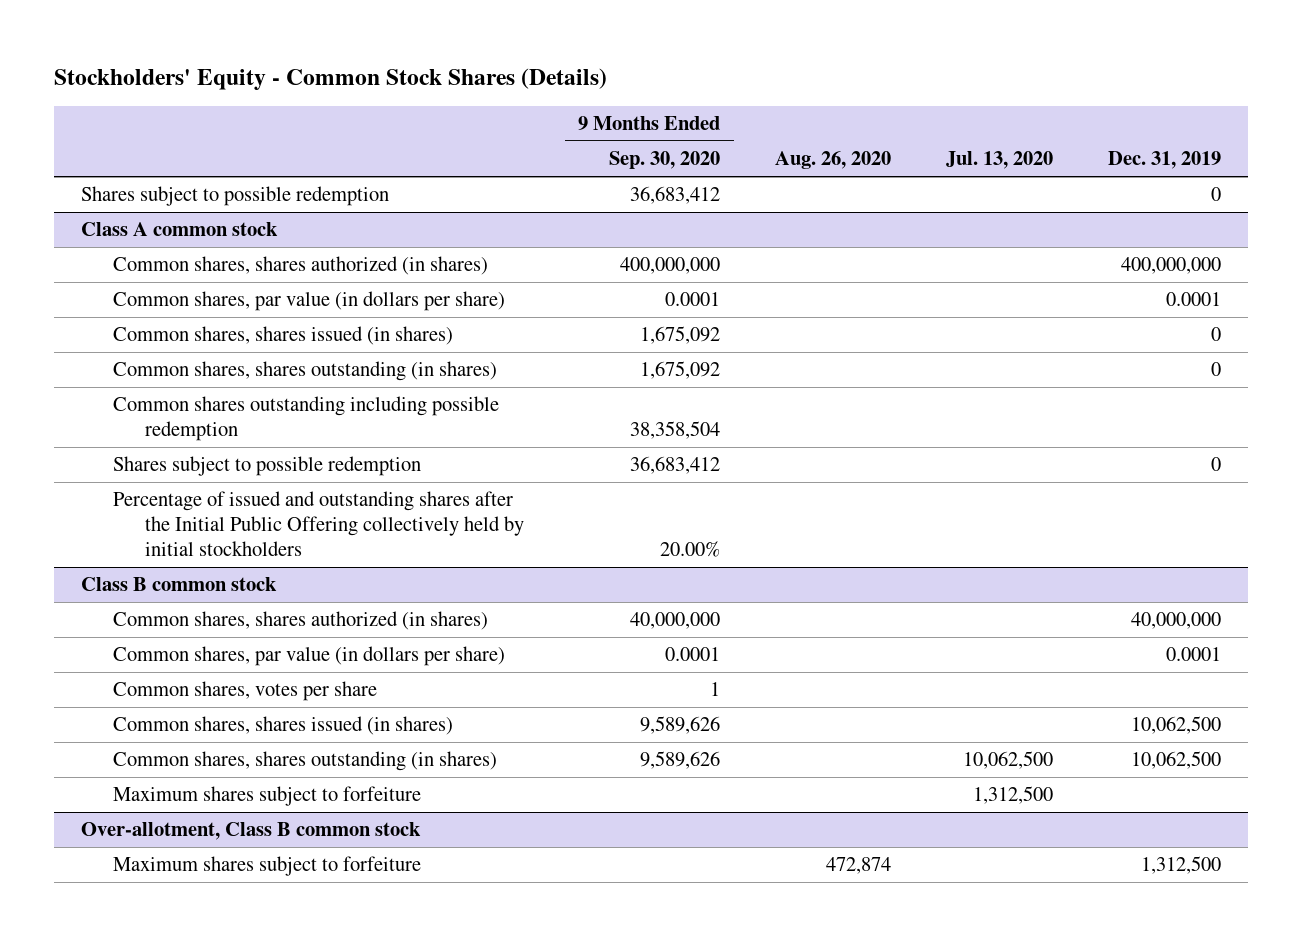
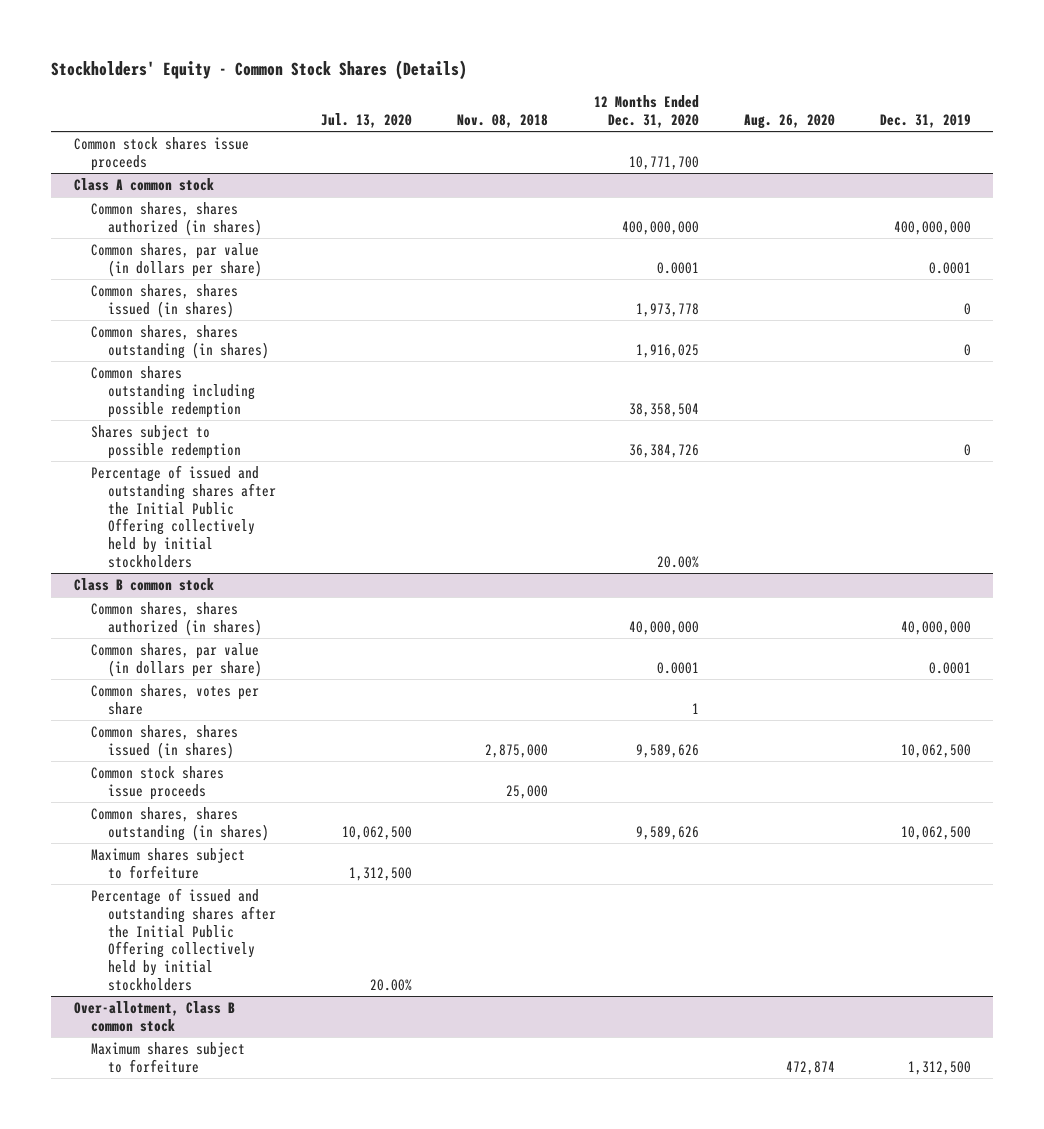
- | 9 Months Ended Sep. 30, 2020 | Aug. 26, 2020 | Jul. 13, 2020 | Dec. 31, 2019
+ | Jul. 13, 2020 | Nov. 08, 2018 | 12 Months Ended Dec. 31, 2020 | Aug. 26, 2020 | Dec. 31, 2019
- Shares subject to possible redemption | 36,683,412 | | | 0
+ Common stock shares issue proceeds | | | 10,771,700 | |
@ Class B common stock
+ Common stock shares issue proceeds | | 25,000 | | |
+ Percentage of issued and outstanding shares after the Initial Public Offering collectively held by initial stockholders | 20.00% | | | |

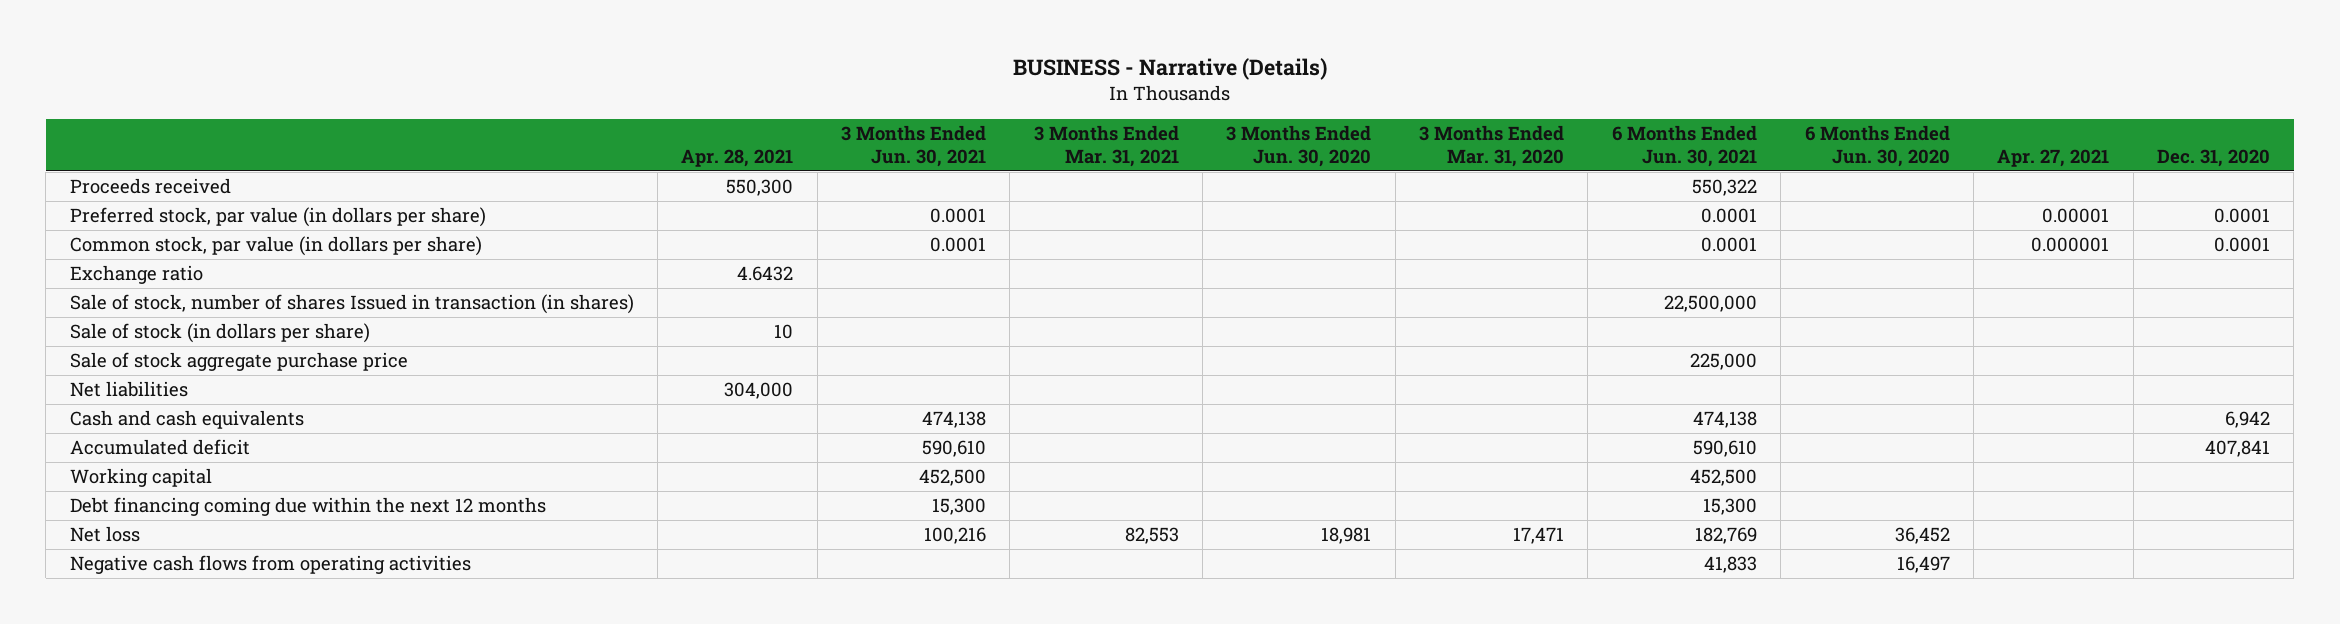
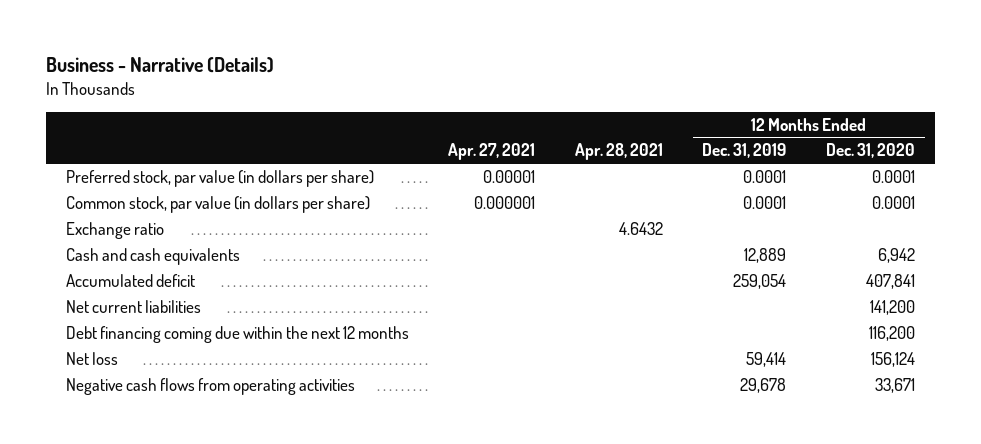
- BUSINESS - Narrative (Details)
+ Business - Narrative (Details)
- | Apr. 28, 2021 | 3 Months Ended Jun. 30, 2021 | 3 Months Ended Mar. 31, 2021 | 3 Months Ended Jun. 30, 2020 | 3 Months Ended Mar. 31, 2020 | 6 Months Ended Jun. 30, 2021 | 6 Months Ended Jun. 30, 2020 | Apr. 27, 2021 | Dec. 31, 2020
+ | Apr. 27, 2021 | Apr. 28, 2021 | 12 Months Ended Dec. 31, 2019 | 12 Months Ended Dec. 31, 2020
- Proceeds received | 550,300 | | | | | 550,322 | | |
- Sale of stock, number of shares Issued in transaction (in shares) | | | | | | 22,500,000 | | |
- Sale of stock (in dollars per share) | 10 | | | | | | | |
- Sale of stock aggregate purchase price | | | | | | 225,000 | | |
- Net liabilities | 304,000 | | | | | | | |
- Working capital | | 452,500 | | | | 452,500 | | |
+ Net current liabilities | | | | 141,200

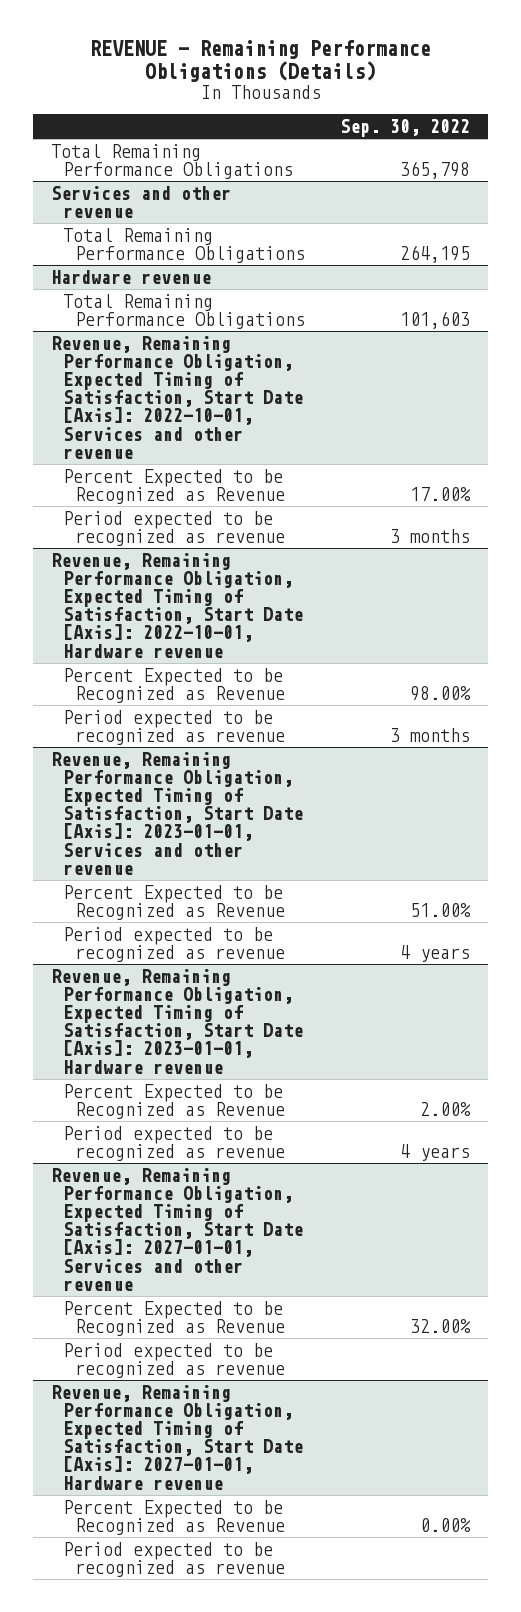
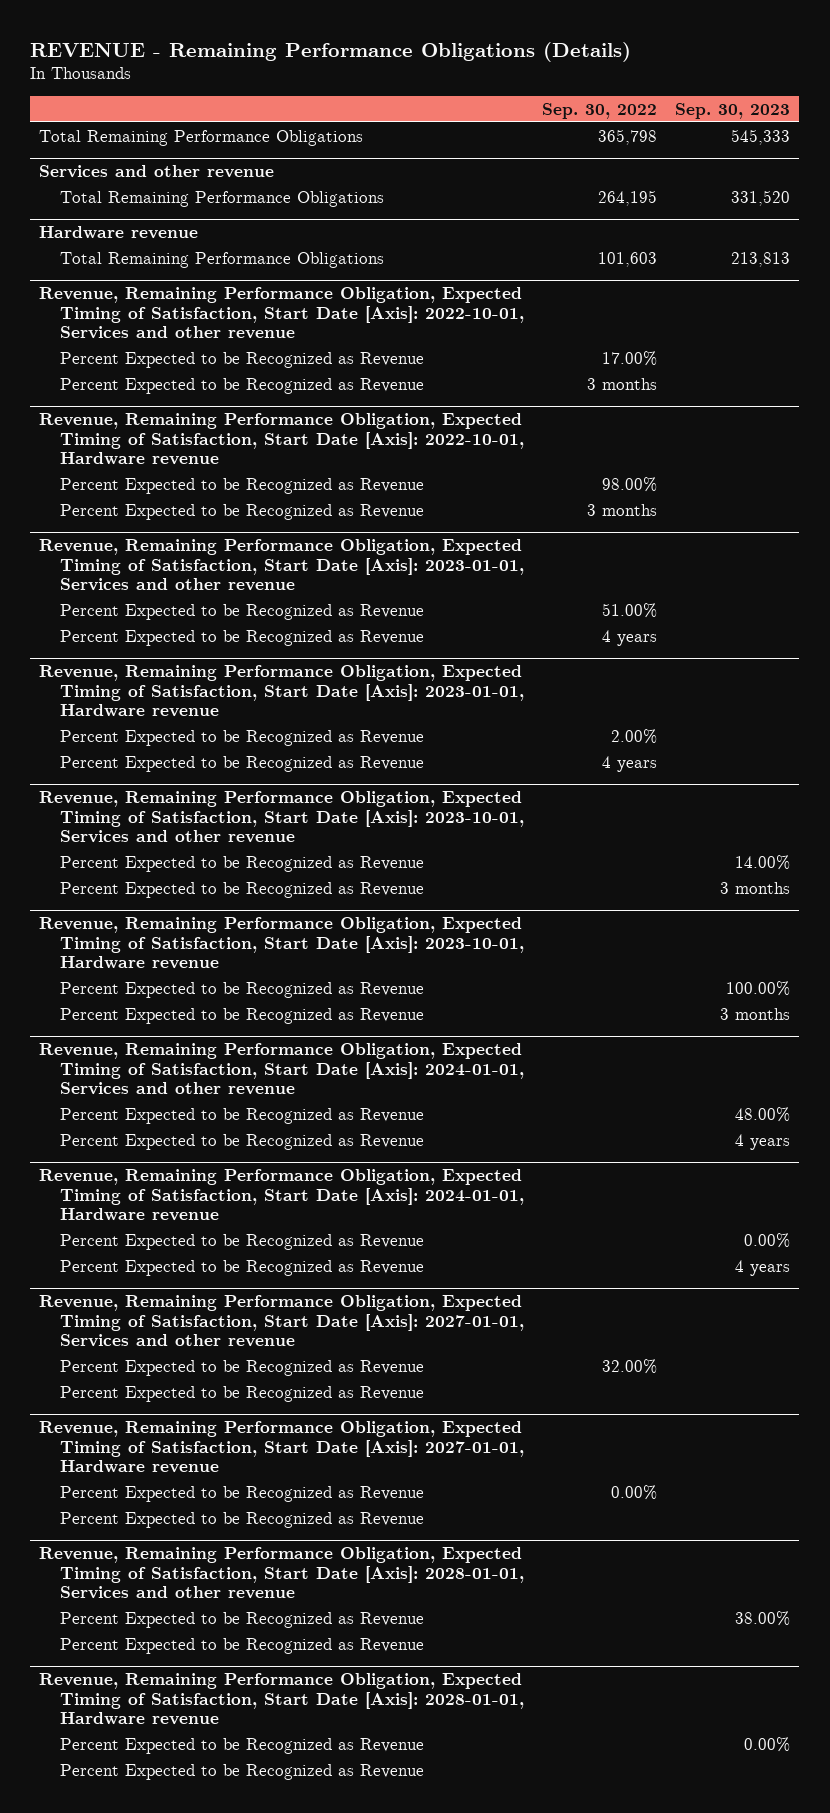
- | Sep. 30, 2022
+ | Sep. 30, 2022 | Sep. 30, 2023
@ Revenue, Remaining Performance Obligation, Expected Timing of Satisfaction, Start Date [Axis]: 2022-10-01, Services and other revenue
- Period expected to be recognized as revenue | 3 months
+ Percent Expected to be Recognized as Revenue | 3 months |
@ Revenue, Remaining Performance Obligation, Expected Timing of Satisfaction, Start Date [Axis]: 2022-10-01, Hardware revenue
- Period expected to be recognized as revenue | 3 months
+ Percent Expected to be Recognized as Revenue | 3 months |
@ Revenue, Remaining Performance Obligation, Expected Timing of Satisfaction, Start Date [Axis]: 2023-01-01, Services and other revenue
- Period expected to be recognized as revenue | 4 years
+ Percent Expected to be Recognized as Revenue | 4 years |
@ Revenue, Remaining Performance Obligation, Expected Timing of Satisfaction, Start Date [Axis]: 2023-01-01, Hardware revenue
- Period expected to be recognized as revenue | 4 years
+ Percent Expected to be Recognized as Revenue | 4 years |
+ Revenue, Remaining Performance Obligation, Expected Timing of Satisfaction, Start Date [Axis]: 2023-10-01, Services and other revenue
+ Percent Expected to be Recognized as Revenue | | 14.00%
+ Percent Expected to be Recognized as Revenue | | 3 months
+ Revenue, Remaining Performance Obligation, Expected Timing of Satisfaction, Start Date [Axis]: 2023-10-01, Hardware revenue
+ Percent Expected to be Recognized as Revenue | | 100.00%
+ Percent Expected to be Recognized as Revenue | | 3 months
+ Revenue, Remaining Performance Obligation, Expected Timing of Satisfaction, Start Date [Axis]: 2024-01-01, Services and other revenue
+ Percent Expected to be Recognized as Revenue | | 48.00%
+ Percent Expected to be Recognized as Revenue | | 4 years
+ Revenue, Remaining Performance Obligation, Expected Timing of Satisfaction, Start Date [Axis]: 2024-01-01, Hardware revenue
+ Percent Expected to be Recognized as Revenue | | 0.00%
+ Percent Expected to be Recognized as Revenue | | 4 years
@ Revenue, Remaining Performance Obligation, Expected Timing of Satisfaction, Start Date [Axis]: 2027-01-01, Services and other revenue
- Period expected to be recognized as revenue
+ Percent Expected to be Recognized as Revenue
@ Revenue, Remaining Performance Obligation, Expected Timing of Satisfaction, Start Date [Axis]: 2027-01-01, Hardware revenue
- Period expected to be recognized as revenue
+ Percent Expected to be Recognized as Revenue
+ Revenue, Remaining Performance Obligation, Expected Timing of Satisfaction, Start Date [Axis]: 2028-01-01, Services and other revenue
+ Percent Expected to be Recognized as Revenue | | 38.00%
+ Percent Expected to be Recognized as Revenue
+ Revenue, Remaining Performance Obligation, Expected Timing of Satisfaction, Start Date [Axis]: 2028-01-01, Hardware revenue
+ Percent Expected to be Recognized as Revenue | | 0.00%
+ Percent Expected to be Recognized as Revenue

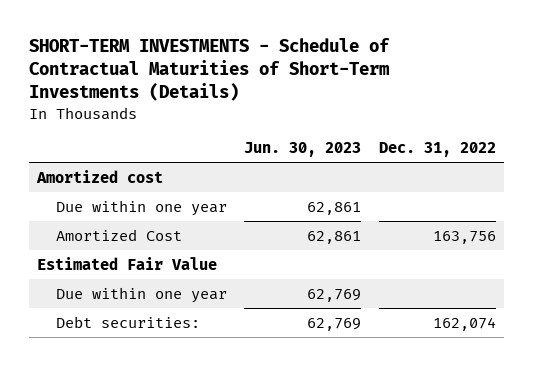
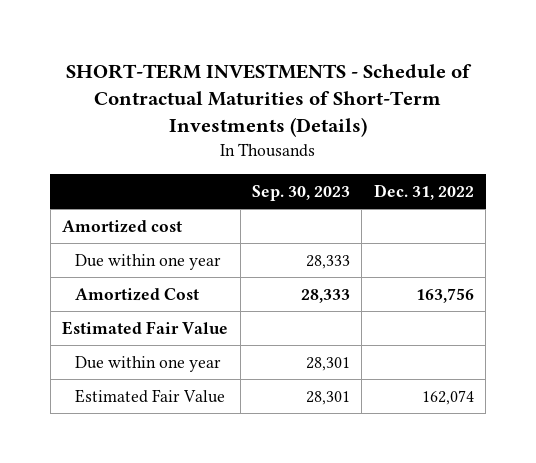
- | Jun. 30, 2023 | Dec. 31, 2022
+ | Sep. 30, 2023 | Dec. 31, 2022
- Debt securities: | 62,769 | 162,074
+ Estimated Fair Value | 28,301 | 162,074

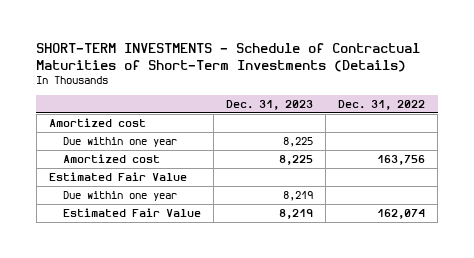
- | Sep. 30, 2023 | Dec. 31, 2022
+ | Dec. 31, 2023 | Dec. 31, 2022
- Amortized Cost | 28,333 | 163,756
+ Amortized cost | 8,225 | 163,756

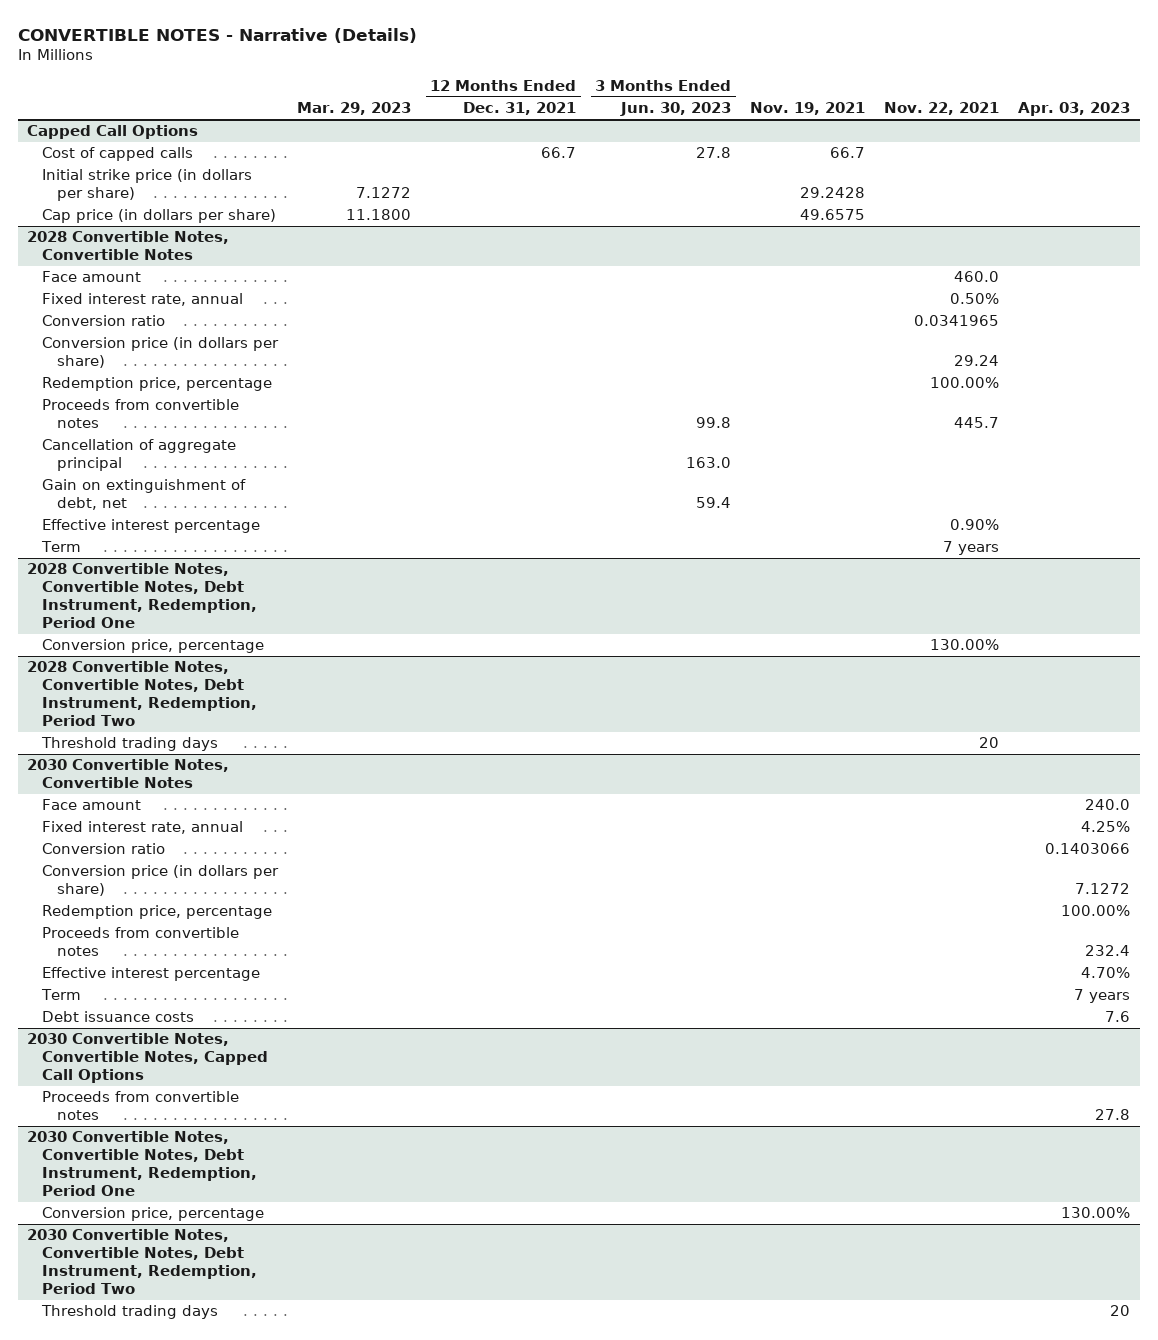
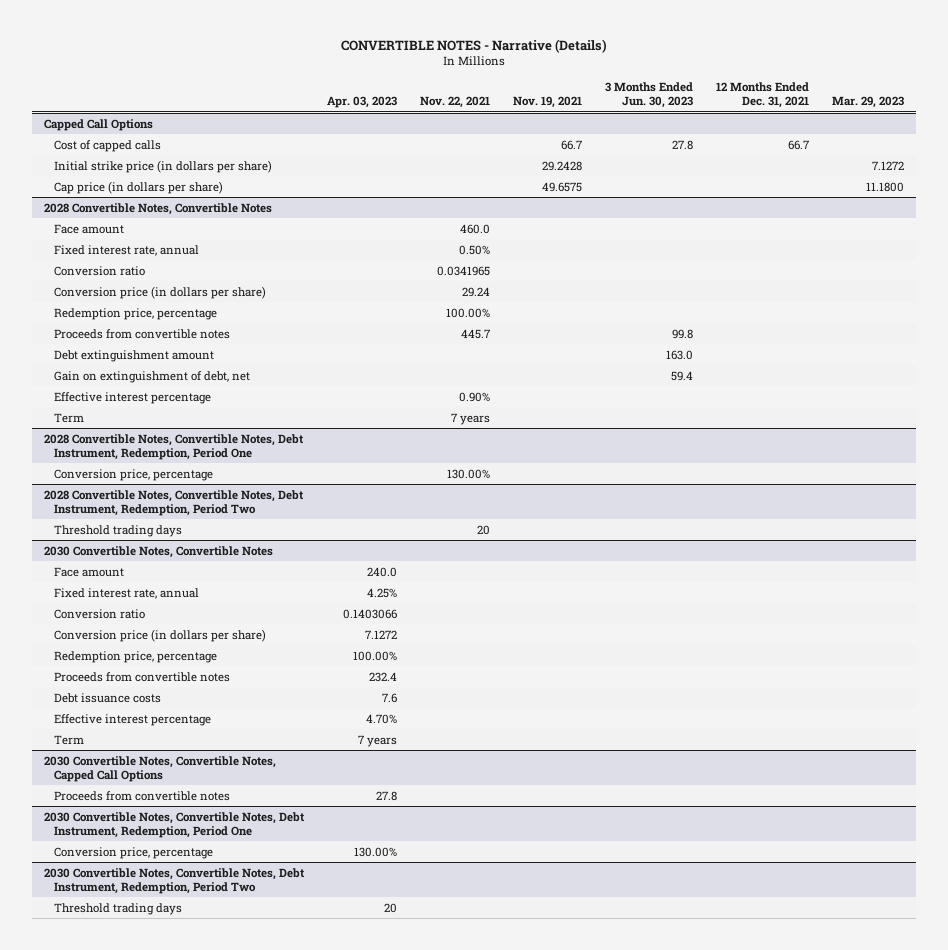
- | Mar. 29, 2023 | 12 Months Ended Dec. 31, 2021 | 3 Months Ended Jun. 30, 2023 | Nov. 19, 2021 | Nov. 22, 2021 | Apr. 03, 2023
+ | Apr. 03, 2023 | Nov. 22, 2021 | Nov. 19, 2021 | 3 Months Ended Jun. 30, 2023 | 12 Months Ended Dec. 31, 2021 | Mar. 29, 2023
@ 2028 Convertible Notes, Convertible Notes
- Cancellation of aggregate principal | | | 163.0 | | |
+ Debt extinguishment amount | | | | 163.0 | |
@ 2030 Convertible Notes, Convertible Notes
moved up: Debt issuance costs | 7.6 | | | | |

